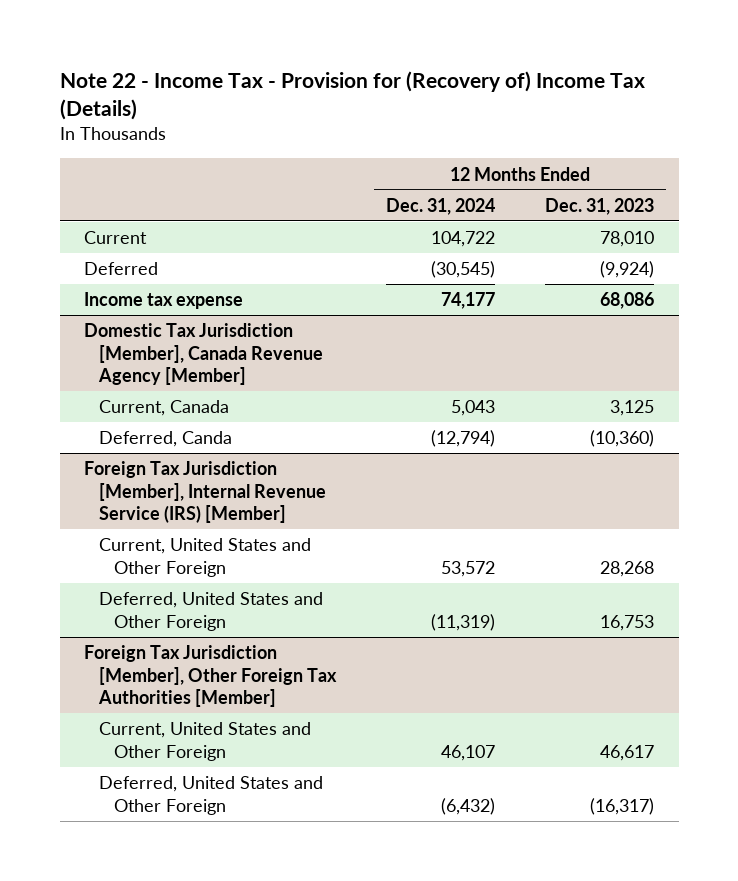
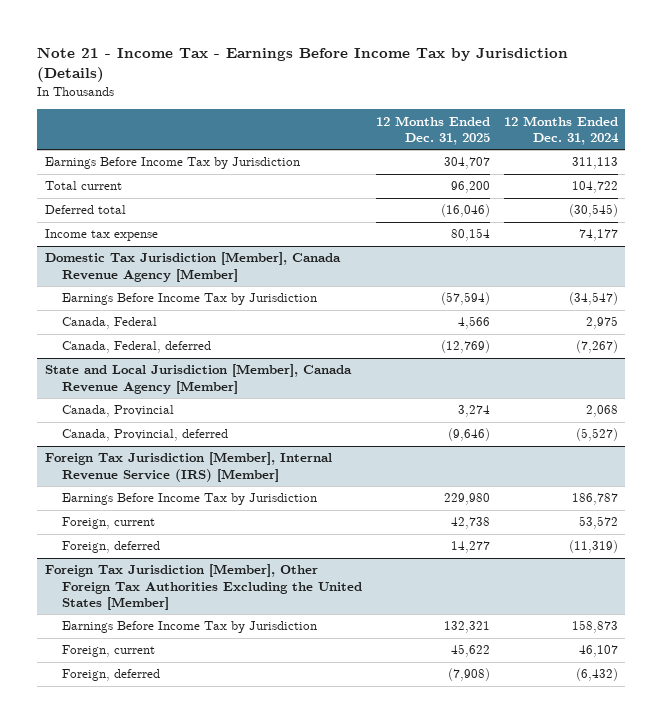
- Note 22 - Income Tax - Provision for (Recovery of) Income Tax (Details)
+ Note 21 - Income Tax - Earnings Before Income Tax by Jurisdiction (Details)
- | 12 Months Ended Dec. 31, 2024 | 12 Months Ended Dec. 31, 2023
+ | 12 Months Ended Dec. 31, 2025 | 12 Months Ended Dec. 31, 2024
- Current | 104,722 | 78,010
- Deferred | (30,545) | (9,924)
+ Earnings Before Income Tax by Jurisdiction | 304,707 | 311,113
+ Total current | 96,200 | 104,722
+ Deferred total | (16,046) | (30,545)
@ Domestic Tax Jurisdiction [Member], Canada Revenue Agency [Member]
- Current, Canada | 5,043 | 3,125
- Deferred, Canda | (12,794) | (10,360)
+ Earnings Before Income Tax by Jurisdiction | (57,594) | (34,547)
+ Canada, Federal | 4,566 | 2,975
+ Canada, Federal, deferred | (12,769) | (7,267)
+ State and Local Jurisdiction [Member], Canada Revenue Agency [Member]
+ Canada, Provincial | 3,274 | 2,068
+ Canada, Provincial, deferred | (9,646) | (5,527)
@ Foreign Tax Jurisdiction [Member], Internal Revenue Service (IRS) [Member]
- Current, United States and Other Foreign | 53,572 | 28,268
- Deferred, United States and Other Foreign | (11,319) | 16,753
- Foreign Tax Jurisdiction [Member], Other Foreign Tax Authorities [Member]
- Current, United States and Other Foreign | 46,107 | 46,617
- Deferred, United States and Other Foreign | (6,432) | (16,317)
@ Foreign Tax Jurisdiction [Member], Internal Revenue Service (IRS) [Member]
+ Earnings Before Income Tax by Jurisdiction | 229,980 | 186,787
+ Foreign, current | 42,738 | 53,572
+ Foreign, deferred | 14,277 | (11,319)
+ Foreign Tax Jurisdiction [Member], Other Foreign Tax Authorities Excluding the United States [Member]
+ Earnings Before Income Tax by Jurisdiction | 132,321 | 158,873
+ Foreign, current | 45,622 | 46,107
+ Foreign, deferred | (7,908) | (6,432)

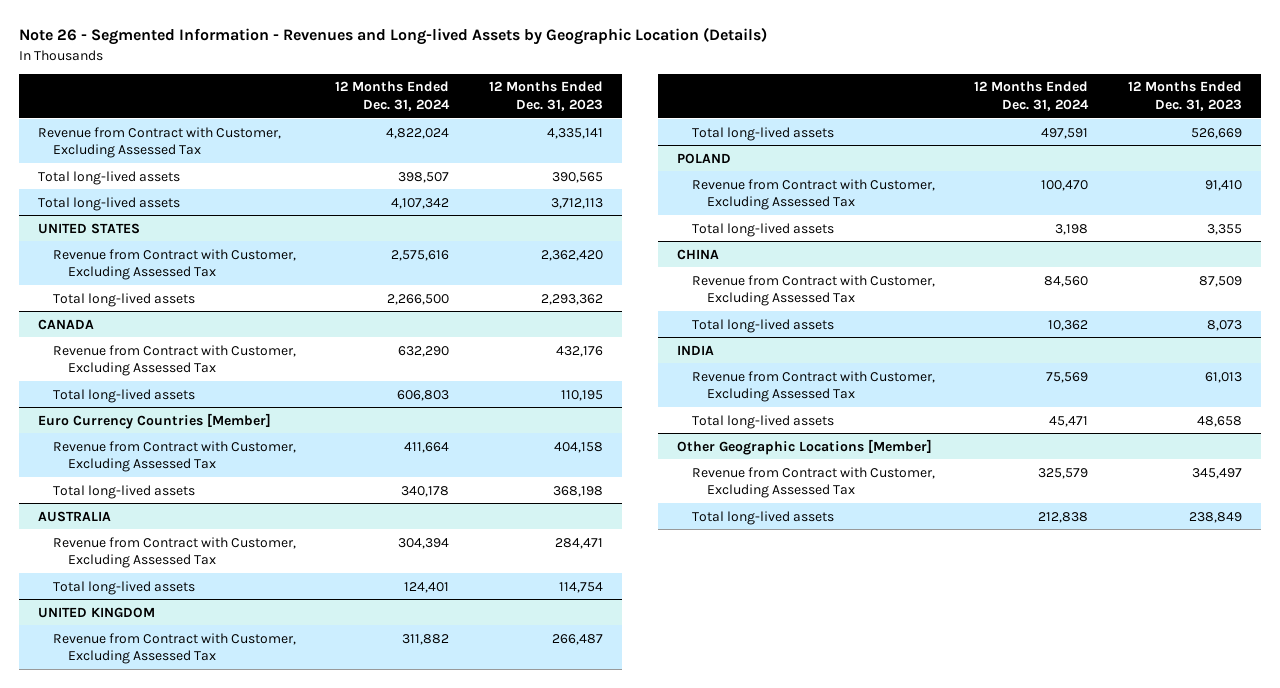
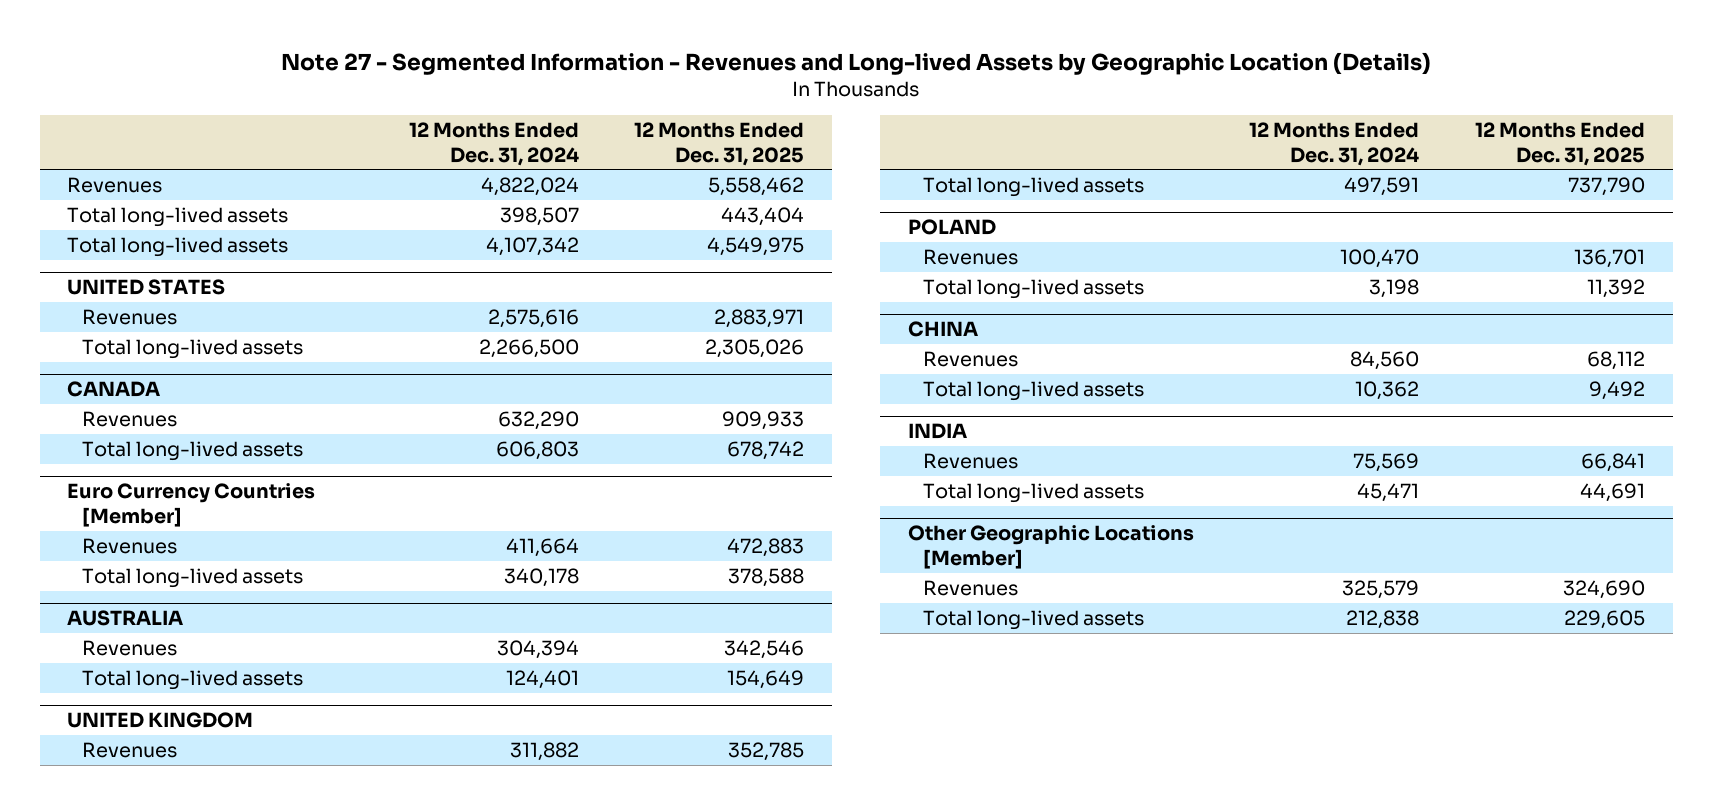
- Note 26 - Segmented Information - Revenues and Long-lived Assets by Geographic Location (Details)
+ Note 27 - Segmented Information - Revenues and Long-lived Assets by Geographic Location (Details)
- | 12 Months Ended Dec. 31, 2024 | 12 Months Ended Dec. 31, 2023
+ | 12 Months Ended Dec. 31, 2024 | 12 Months Ended Dec. 31, 2025
- Revenue from Contract with Customer, Excluding Assessed Tax | 4,822,024 | 4,335,141
+ Revenues | 4,822,024 | 5,558,462
@ UNITED STATES
- Revenue from Contract with Customer, Excluding Assessed Tax | 2,575,616 | 2,362,420
+ Revenues | 2,575,616 | 2,883,971
@ CANADA
- Revenue from Contract with Customer, Excluding Assessed Tax | 632,290 | 432,176
+ Revenues | 632,290 | 909,933
@ Euro Currency Countries [Member]
- Revenue from Contract with Customer, Excluding Assessed Tax | 411,664 | 404,158
+ Revenues | 411,664 | 472,883
@ AUSTRALIA
- Revenue from Contract with Customer, Excluding Assessed Tax | 304,394 | 284,471
+ Revenues | 304,394 | 342,546
@ UNITED KINGDOM
- Revenue from Contract with Customer, Excluding Assessed Tax | 311,882 | 266,487
+ Revenues | 311,882 | 352,785
@ POLAND
- Revenue from Contract with Customer, Excluding Assessed Tax | 100,470 | 91,410
+ Revenues | 100,470 | 136,701
@ CHINA
- Revenue from Contract with Customer, Excluding Assessed Tax | 84,560 | 87,509
+ Revenues | 84,560 | 68,112
@ INDIA
- Revenue from Contract with Customer, Excluding Assessed Tax | 75,569 | 61,013
+ Revenues | 75,569 | 66,841
@ Other Geographic Locations [Member]
- Revenue from Contract with Customer, Excluding Assessed Tax | 325,579 | 345,497
+ Revenues | 325,579 | 324,690

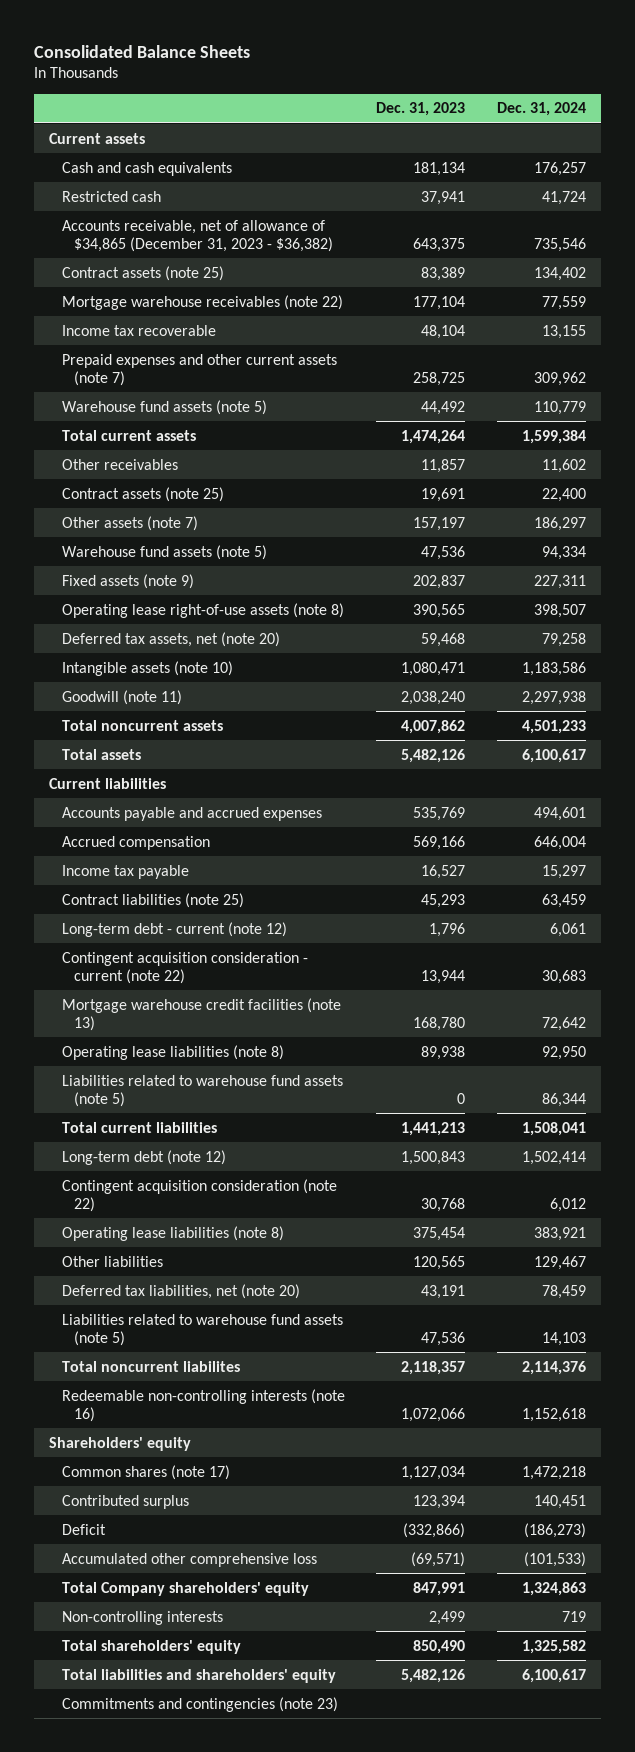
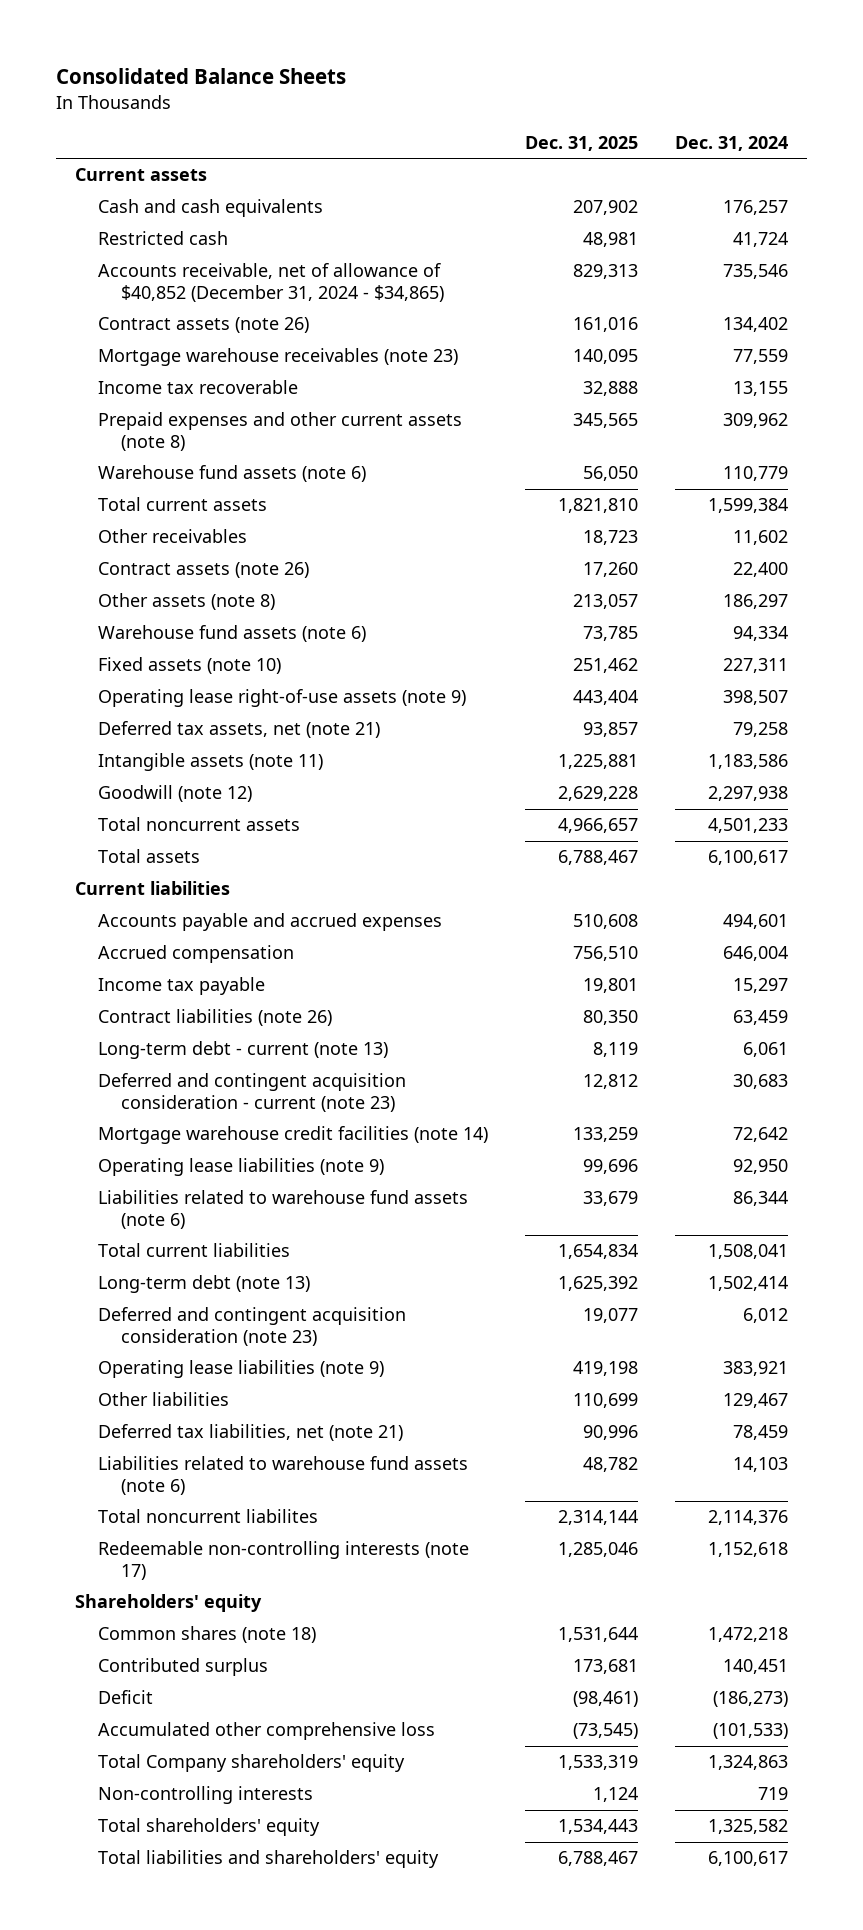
- | Dec. 31, 2023 | Dec. 31, 2024
+ | Dec. 31, 2025 | Dec. 31, 2024
- Accounts receivable, net of allowance of $34,865 (December 31, 2023 - $36,382) | 643,375 | 735,546
- Contract assets (note 25) | 83,389 | 134,402
- Mortgage warehouse receivables (note 22) | 177,104 | 77,559
+ Accounts receivable, net of allowance of $40,852 (December 31, 2024 - $34,865) | 829,313 | 735,546
+ Contract assets (note 26) | 161,016 | 134,402
+ Mortgage warehouse receivables (note 23) | 140,095 | 77,559
- Prepaid expenses and other current assets (note 7) | 258,725 | 309,962
- Warehouse fund assets (note 5) | 44,492 | 110,779
+ Prepaid expenses and other current assets (note 8) | 345,565 | 309,962
+ Warehouse fund assets (note 6) | 56,050 | 110,779
- Contract assets (note 25) | 19,691 | 22,400
- Other assets (note 7) | 157,197 | 186,297
- Warehouse fund assets (note 5) | 47,536 | 94,334
- Fixed assets (note 9) | 202,837 | 227,311
- Operating lease right-of-use assets (note 8) | 390,565 | 398,507
- Deferred tax assets, net (note 20) | 59,468 | 79,258
- Intangible assets (note 10) | 1,080,471 | 1,183,586
- Goodwill (note 11) | 2,038,240 | 2,297,938
+ Contract assets (note 26) | 17,260 | 22,400
+ Other assets (note 8) | 213,057 | 186,297
+ Warehouse fund assets (note 6) | 73,785 | 94,334
+ Fixed assets (note 10) | 251,462 | 227,311
+ Operating lease right-of-use assets (note 9) | 443,404 | 398,507
+ Deferred tax assets, net (note 21) | 93,857 | 79,258
+ Intangible assets (note 11) | 1,225,881 | 1,183,586
+ Goodwill (note 12) | 2,629,228 | 2,297,938
- Contract liabilities (note 25) | 45,293 | 63,459
- Long-term debt - current (note 12) | 1,796 | 6,061
- Contingent acquisition consideration - current (note 22) | 13,944 | 30,683
- Mortgage warehouse credit facilities (note 13) | 168,780 | 72,642
- Operating lease liabilities (note 8) | 89,938 | 92,950
- Liabilities related to warehouse fund assets (note 5) | 0 | 86,344
+ Contract liabilities (note 26) | 80,350 | 63,459
+ Long-term debt - current (note 13) | 8,119 | 6,061
+ Deferred and contingent acquisition consideration - current (note 23) | 12,812 | 30,683
+ Mortgage warehouse credit facilities (note 14) | 133,259 | 72,642
+ Operating lease liabilities (note 9) | 99,696 | 92,950
+ Liabilities related to warehouse fund assets (note 6) | 33,679 | 86,344
- Long-term debt (note 12) | 1,500,843 | 1,502,414
- Contingent acquisition consideration (note 22) | 30,768 | 6,012
- Operating lease liabilities (note 8) | 375,454 | 383,921
+ Long-term debt (note 13) | 1,625,392 | 1,502,414
+ Deferred and contingent acquisition consideration (note 23) | 19,077 | 6,012
+ Operating lease liabilities (note 9) | 419,198 | 383,921
- Deferred tax liabilities, net (note 20) | 43,191 | 78,459
- Liabilities related to warehouse fund assets (note 5) | 47,536 | 14,103
+ Deferred tax liabilities, net (note 21) | 90,996 | 78,459
+ Liabilities related to warehouse fund assets (note 6) | 48,782 | 14,103
- Redeemable non-controlling interests (note 16) | 1,072,066 | 1,152,618
+ Redeemable non-controlling interests (note 17) | 1,285,046 | 1,152,618
- Common shares (note 17) | 1,127,034 | 1,472,218
+ Common shares (note 18) | 1,531,644 | 1,472,218
- Commitments and contingencies (note 23)

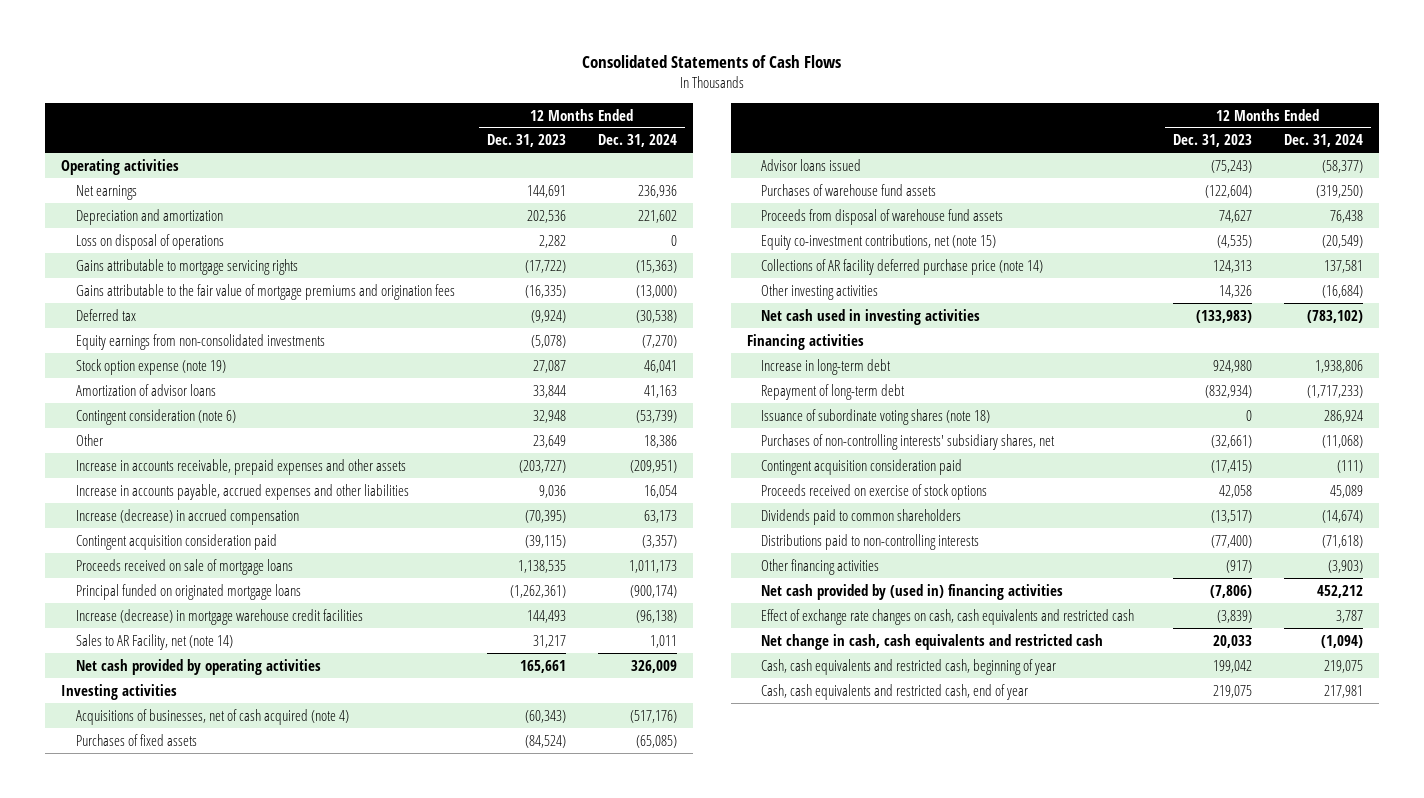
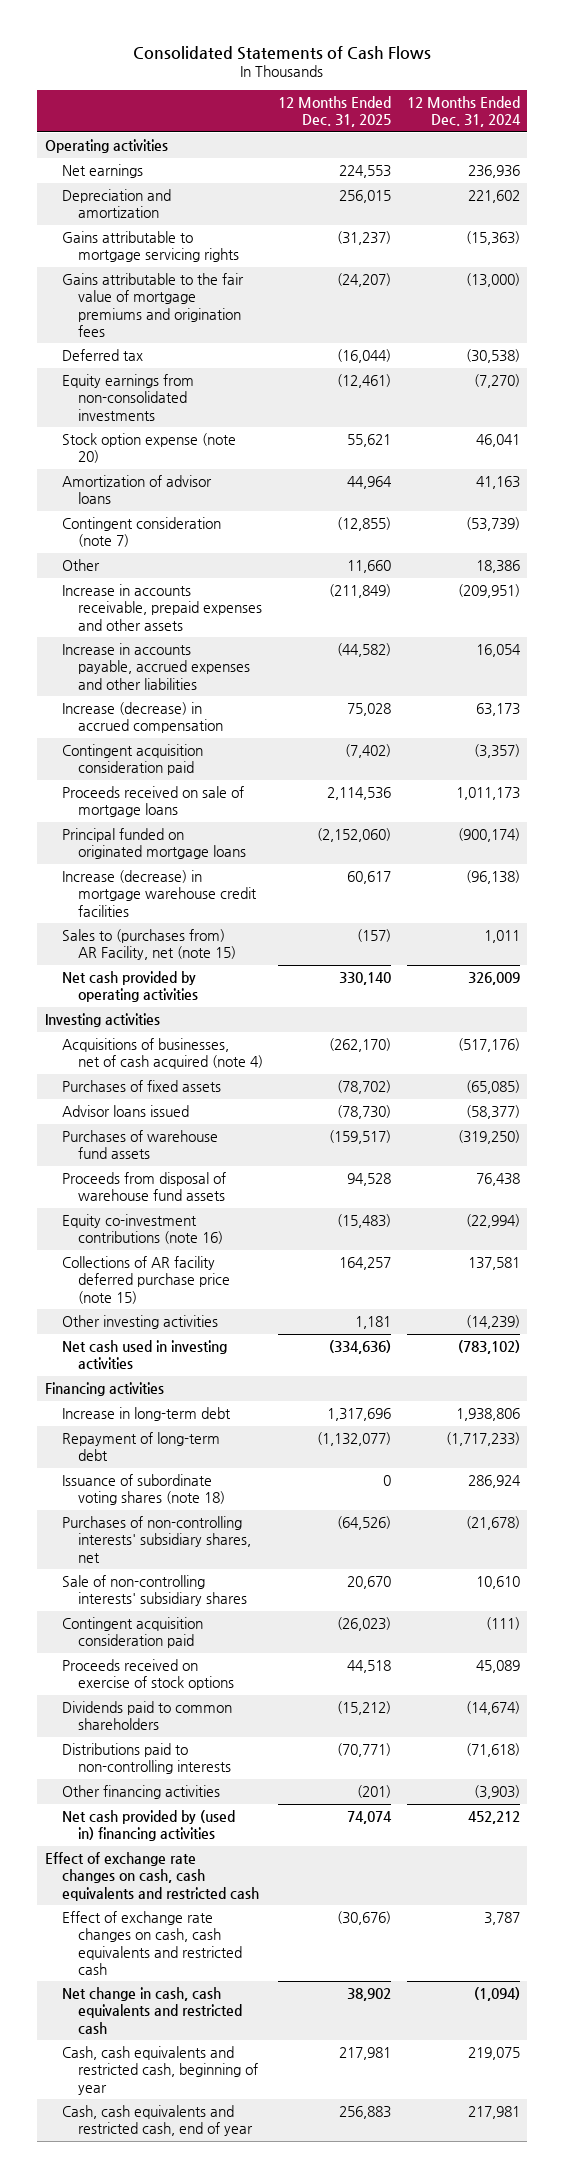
- | 12 Months Ended Dec. 31, 2023 | 12 Months Ended Dec. 31, 2024
+ | 12 Months Ended Dec. 31, 2025 | 12 Months Ended Dec. 31, 2024
- Loss on disposal of operations | 2,282 | 0
- Stock option expense (note 19) | 27,087 | 46,041
+ Stock option expense (note 20) | 55,621 | 46,041
- Contingent consideration (note 6) | 32,948 | (53,739)
+ Contingent consideration (note 7) | (12,855) | (53,739)
- Sales to AR Facility, net (note 14) | 31,217 | 1,011
+ Sales to (purchases from) AR Facility, net (note 15) | (157) | 1,011
- Equity co-investment contributions, net (note 15) | (4,535) | (20,549)
- Collections of AR facility deferred purchase price (note 14) | 124,313 | 137,581
- Other investing activities | 14,326 | (16,684)
+ Equity co-investment contributions (note 16) | (15,483) | (22,994)
+ Collections of AR facility deferred purchase price (note 15) | 164,257 | 137,581
+ Other investing activities | 1,181 | (14,239)
- Purchases of non-controlling interests' subsidiary shares, net | (32,661) | (11,068)
+ Purchases of non-controlling interests' subsidiary shares, net | (64,526) | (21,678)
+ Sale of non-controlling interests' subsidiary shares | 20,670 | 10,610
+ Effect of exchange rate changes on cash, cash equivalents and restricted cash

